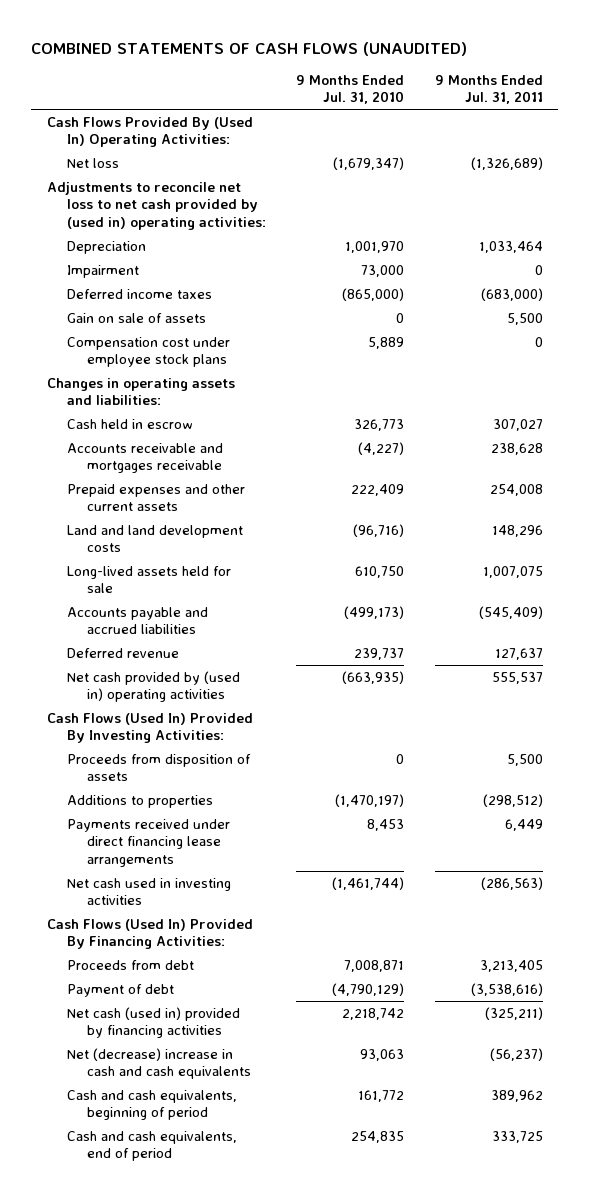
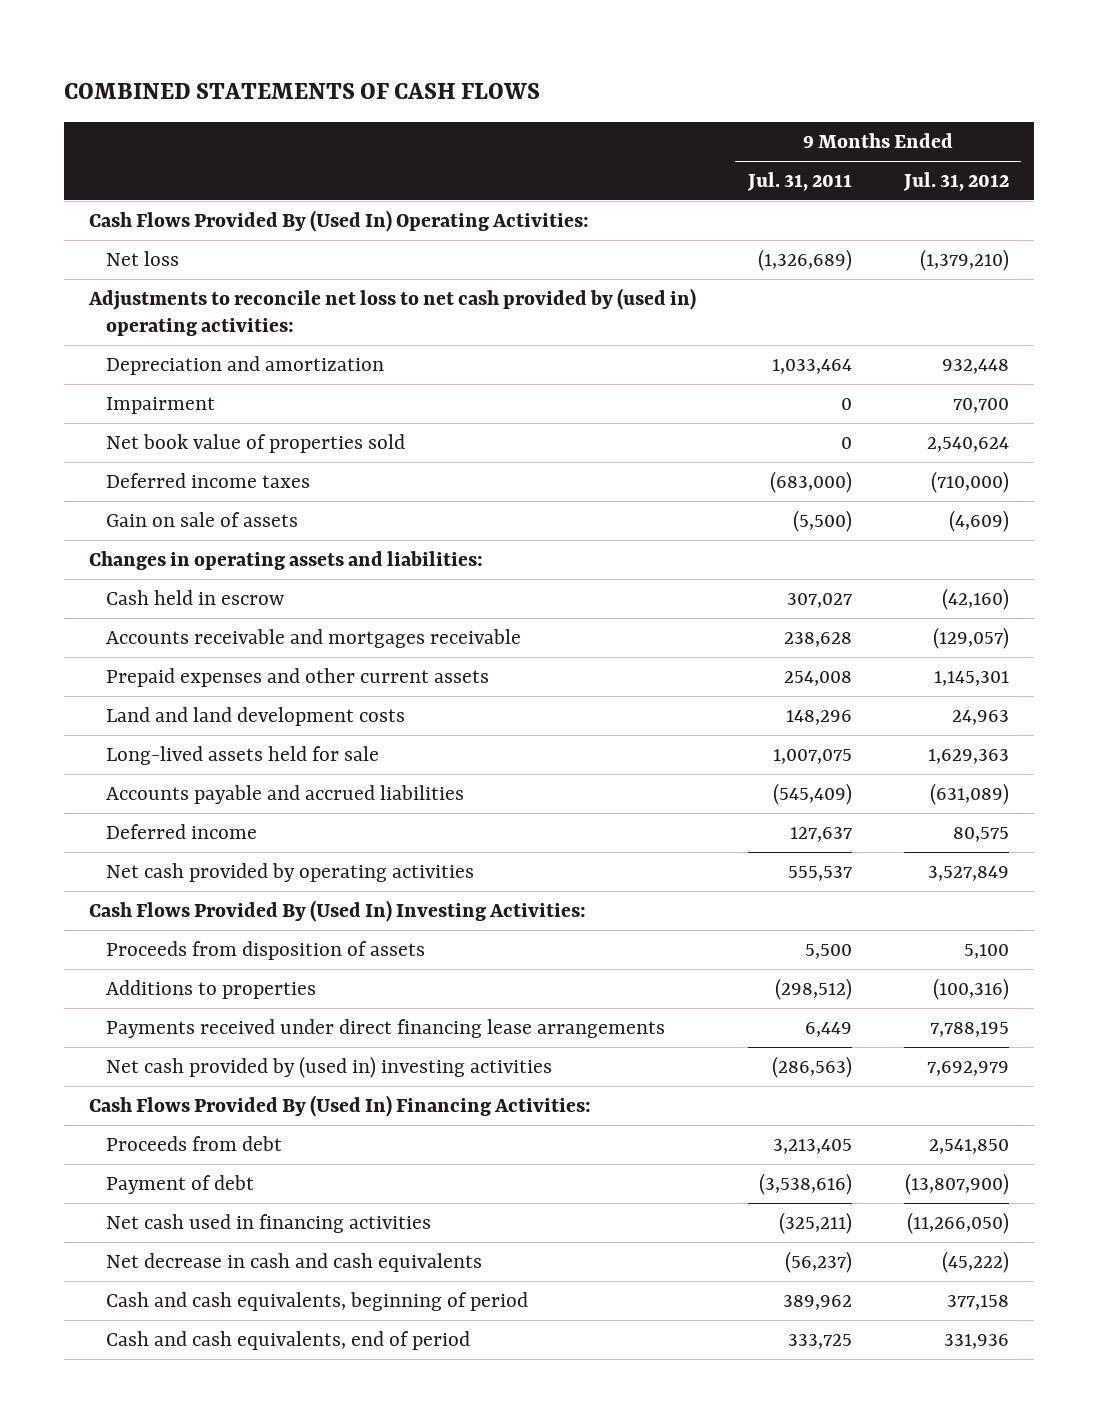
- COMBINED STATEMENTS OF CASH FLOWS (UNAUDITED)
+ COMBINED STATEMENTS OF CASH FLOWS
- | 9 Months Ended Jul. 31, 2010 | 9 Months Ended Jul. 31, 2011
+ | 9 Months Ended Jul. 31, 2011 | 9 Months Ended Jul. 31, 2012
- Depreciation | 1,001,970 | 1,033,464
+ Depreciation and amortization | 1,033,464 | 932,448
+ Net book value of properties sold | 0 | 2,540,624
- Gain on sale of assets | 0 | 5,500
- Compensation cost under employee stock plans | 5,889 | 0
+ Gain on sale of assets | (5,500) | (4,609)
- Deferred revenue | 239,737 | 127,637
- Net cash provided by (used in) operating activities | (663,935) | 555,537
- Cash Flows (Used In) Provided By Investing Activities:
+ Deferred income | 127,637 | 80,575
+ Net cash provided by operating activities | 555,537 | 3,527,849
+ Cash Flows Provided By (Used In) Investing Activities:
- Net cash used in investing activities | (1,461,744) | (286,563)
- Cash Flows (Used In) Provided By Financing Activities:
+ Net cash provided by (used in) investing activities | (286,563) | 7,692,979
+ Cash Flows Provided By (Used In) Financing Activities:
- Net cash (used in) provided by financing activities | 2,218,742 | (325,211)
- Net (decrease) increase in cash and cash equivalents | 93,063 | (56,237)
+ Net cash used in financing activities | (325,211) | (11,266,050)
+ Net decrease in cash and cash equivalents | (56,237) | (45,222)

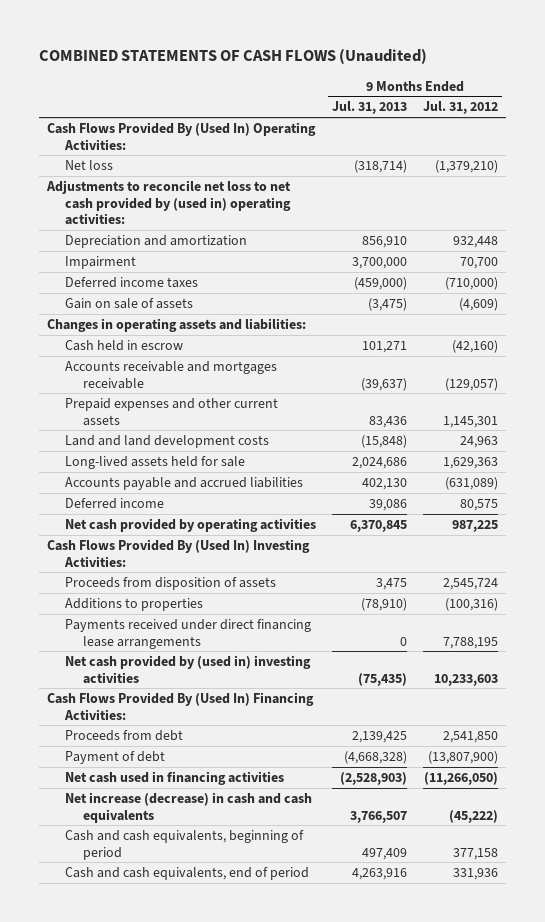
- COMBINED STATEMENTS OF CASH FLOWS
+ COMBINED STATEMENTS OF CASH FLOWS (Unaudited)
- | 9 Months Ended Jul. 31, 2011 | 9 Months Ended Jul. 31, 2012
+ | 9 Months Ended Jul. 31, 2013 | 9 Months Ended Jul. 31, 2012
- Net book value of properties sold | 0 | 2,540,624
- Net cash provided by operating activities | 555,537 | 3,527,849
+ Net cash provided by operating activities | 6,370,845 | 987,225
- Proceeds from disposition of assets | 5,500 | 5,100
+ Proceeds from disposition of assets | 3,475 | 2,545,724
- Net cash provided by (used in) investing activities | (286,563) | 7,692,979
+ Net cash provided by (used in) investing activities | (75,435) | 10,233,603
- Net decrease in cash and cash equivalents | (56,237) | (45,222)
+ Net increase (decrease) in cash and cash equivalents | 3,766,507 | (45,222)

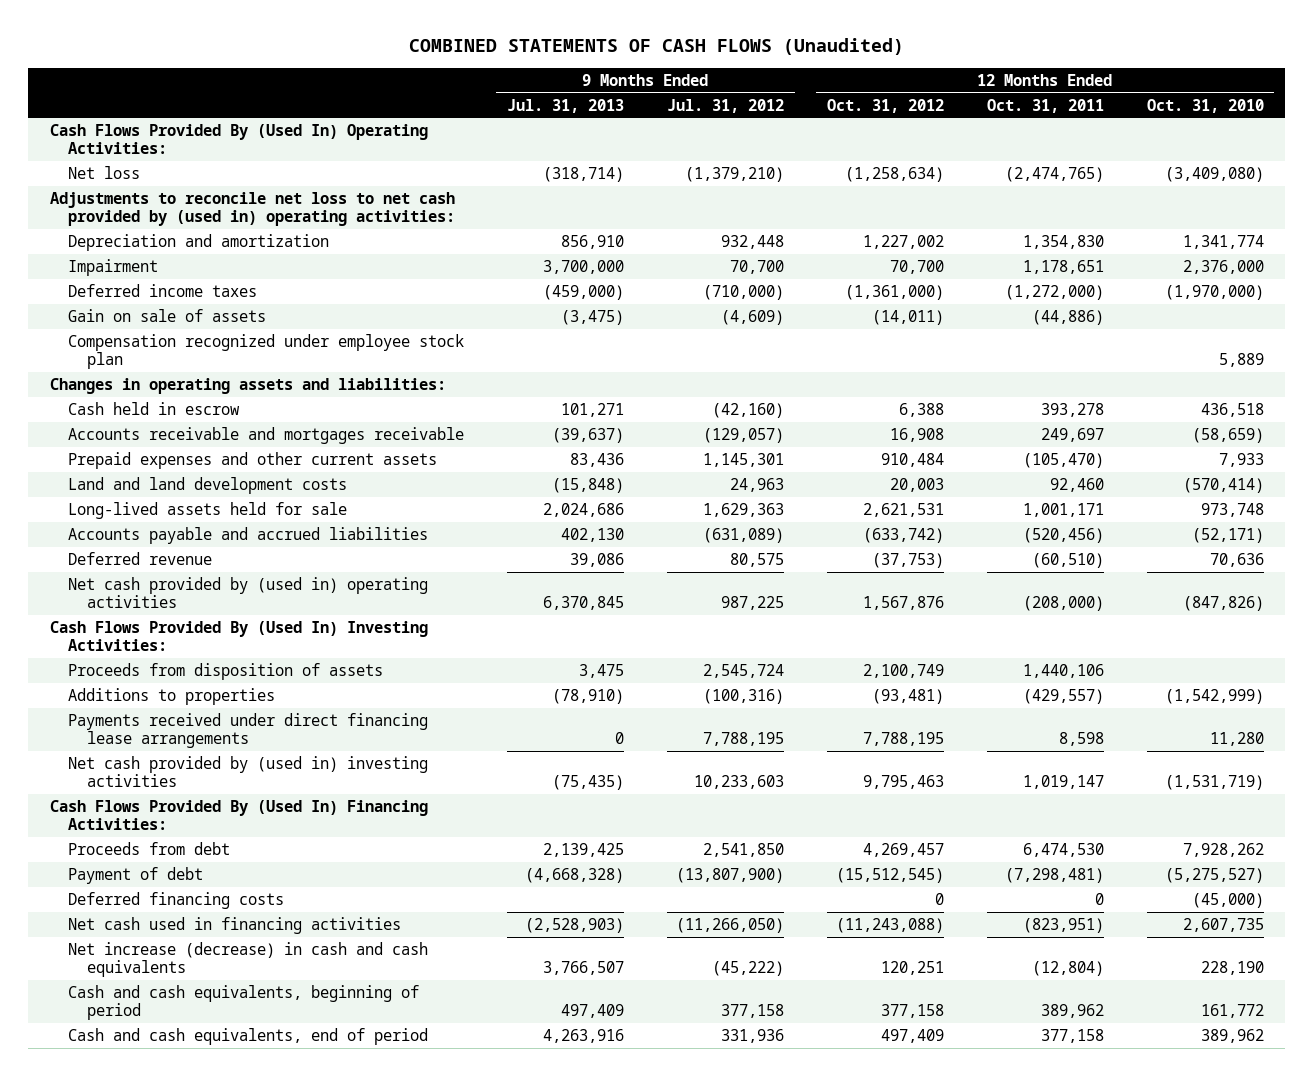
- | 9 Months Ended Jul. 31, 2013 | 9 Months Ended Jul. 31, 2012
+ | 9 Months Ended Jul. 31, 2013 | 9 Months Ended Jul. 31, 2012 | 12 Months Ended Oct. 31, 2012 | 12 Months Ended Oct. 31, 2011 | 12 Months Ended Oct. 31, 2010
+ Compensation recognized under employee stock plan | | | | | 5,889
- Deferred income | 39,086 | 80,575
- Net cash provided by operating activities | 6,370,845 | 987,225
+ Deferred revenue | 39,086 | 80,575 | (37,753) | (60,510) | 70,636
+ Net cash provided by (used in) operating activities | 6,370,845 | 987,225 | 1,567,876 | (208,000) | (847,826)
+ Deferred financing costs | | | 0 | 0 | (45,000)

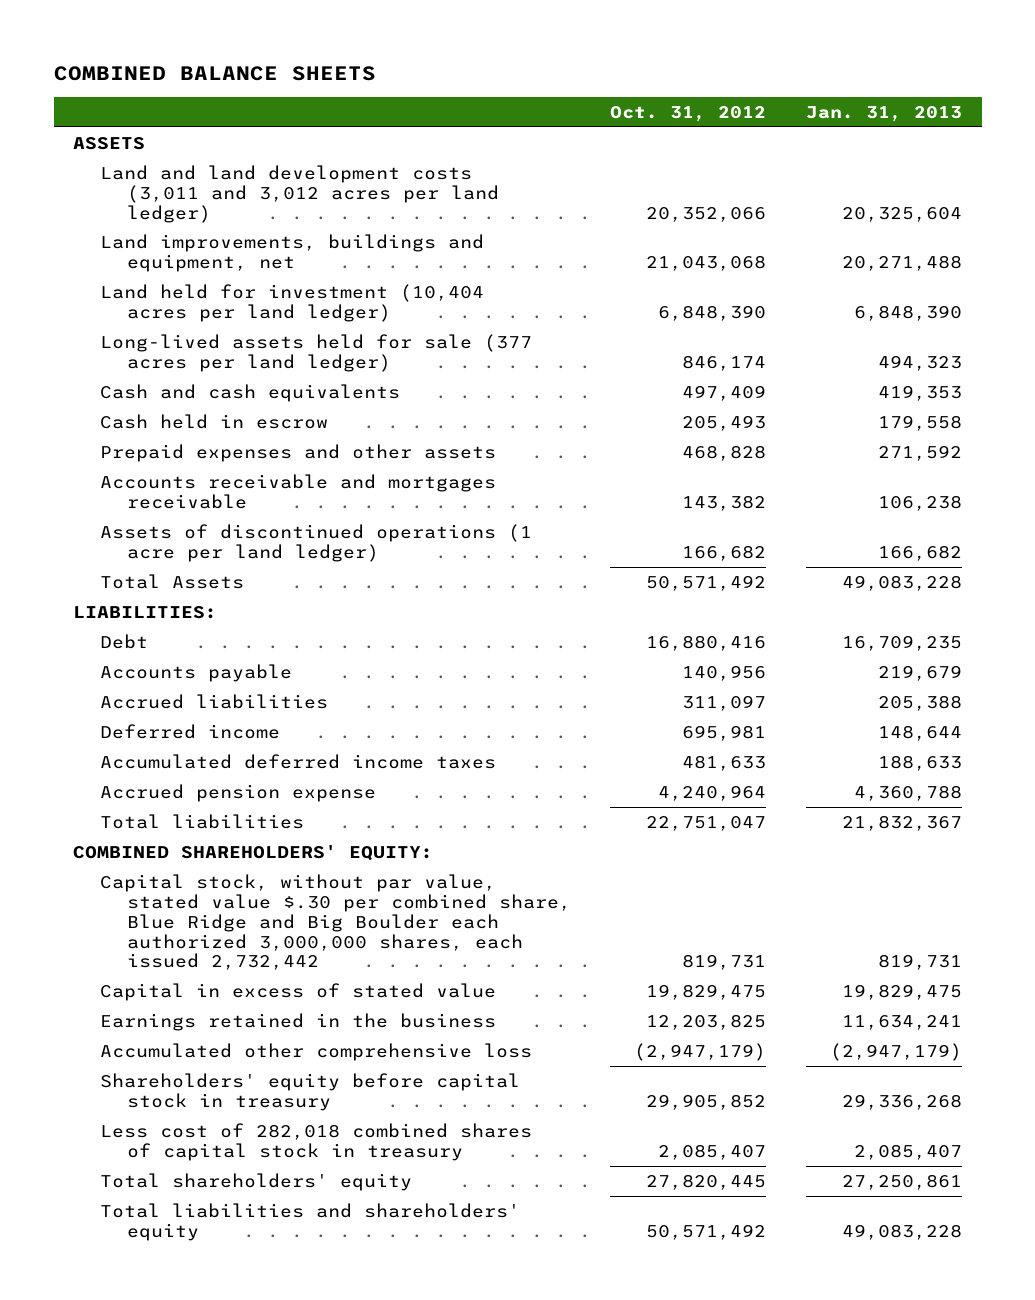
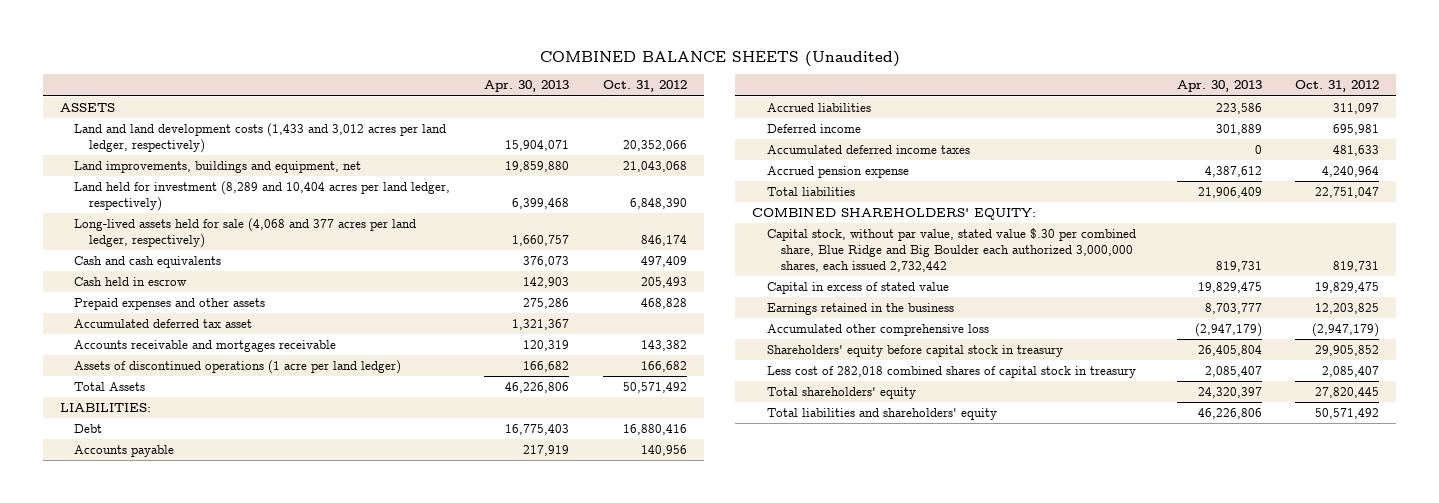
- COMBINED BALANCE SHEETS
+ COMBINED BALANCE SHEETS (Unaudited)
- | Oct. 31, 2012 | Jan. 31, 2013
+ | Apr. 30, 2013 | Oct. 31, 2012
- Land and land development costs (3,011 and 3,012 acres per land ledger) | 20,352,066 | 20,325,604
+ Land and land development costs (1,433 and 3,012 acres per land ledger, respectively) | 15,904,071 | 20,352,066
- Land held for investment (10,404 acres per land ledger) | 6,848,390 | 6,848,390
- Long-lived assets held for sale (377 acres per land ledger) | 846,174 | 494,323
+ Land held for investment (8,289 and 10,404 acres per land ledger, respectively) | 6,399,468 | 6,848,390
+ Long-lived assets held for sale (4,068 and 377 acres per land ledger, respectively) | 1,660,757 | 846,174
+ Accumulated deferred tax asset | 1,321,367 |

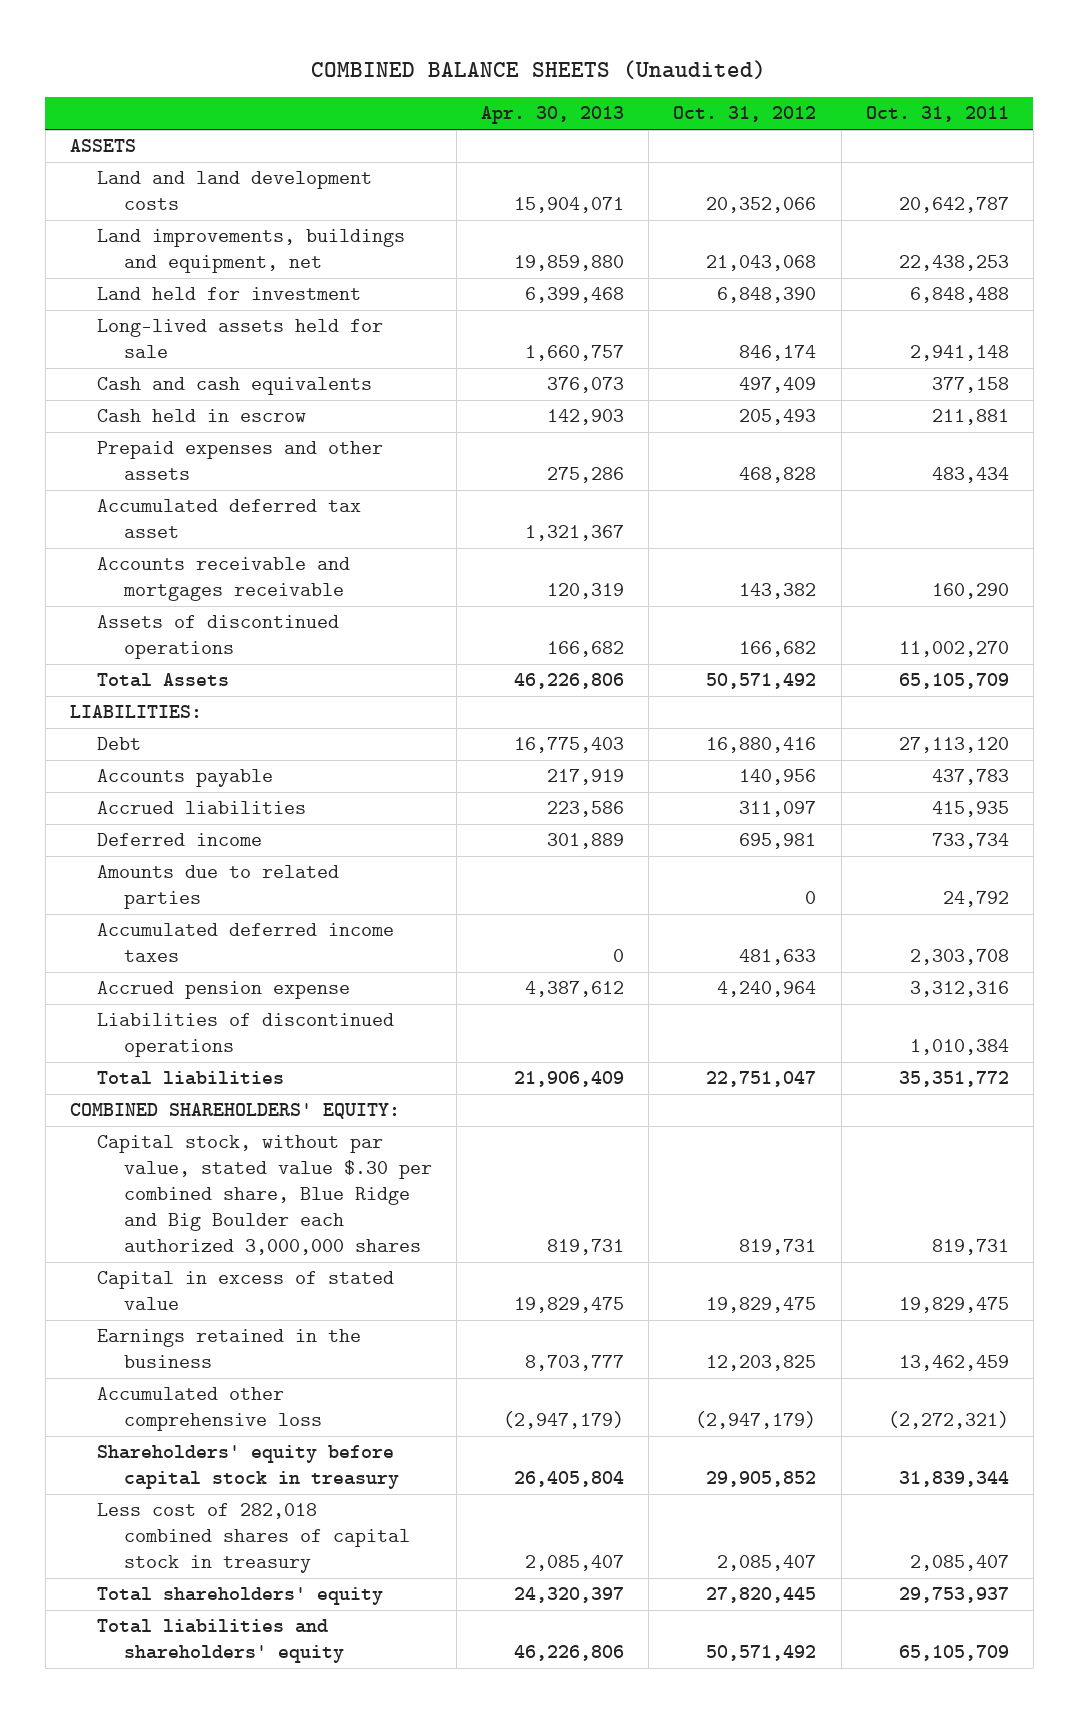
- | Apr. 30, 2013 | Oct. 31, 2012
+ | Apr. 30, 2013 | Oct. 31, 2012 | Oct. 31, 2011
- Land and land development costs (1,433 and 3,012 acres per land ledger, respectively) | 15,904,071 | 20,352,066
+ Land and land development costs | 15,904,071 | 20,352,066 | 20,642,787
- Land held for investment (8,289 and 10,404 acres per land ledger, respectively) | 6,399,468 | 6,848,390
- Long-lived assets held for sale (4,068 and 377 acres per land ledger, respectively) | 1,660,757 | 846,174
+ Land held for investment | 6,399,468 | 6,848,390 | 6,848,488
+ Long-lived assets held for sale | 1,660,757 | 846,174 | 2,941,148
- Assets of discontinued operations (1 acre per land ledger) | 166,682 | 166,682
+ Assets of discontinued operations | 166,682 | 166,682 | 11,002,270
+ Amounts due to related parties | | 0 | 24,792
+ Liabilities of discontinued operations | | | 1,010,384
- Capital stock, without par value, stated value $.30 per combined share, Blue Ridge and Big Boulder each authorized 3,000,000 shares, each issued 2,732,442 | 819,731 | 819,731
+ Capital stock, without par value, stated value $.30 per combined share, Blue Ridge and Big Boulder each authorized 3,000,000 shares | 819,731 | 819,731 | 819,731

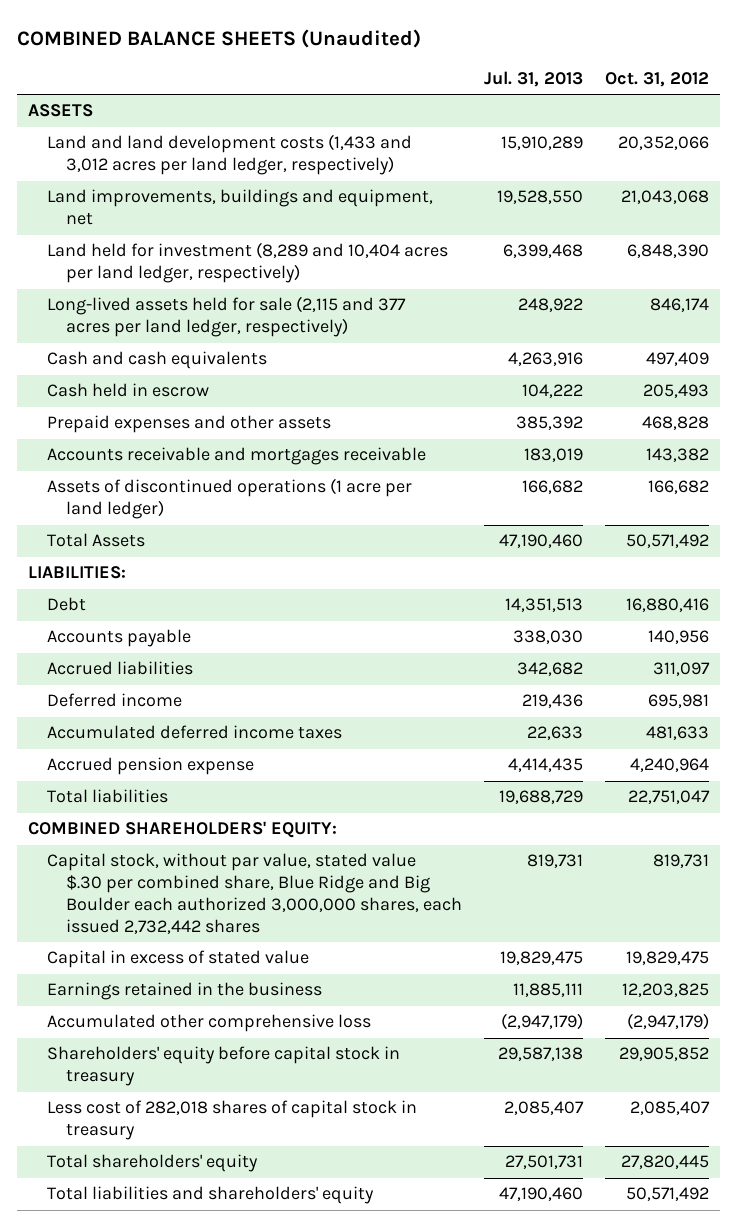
- | Apr. 30, 2013 | Oct. 31, 2012 | Oct. 31, 2011
+ | Jul. 31, 2013 | Oct. 31, 2012
- Land and land development costs | 15,904,071 | 20,352,066 | 20,642,787
+ Land and land development costs (1,433 and 3,012 acres per land ledger, respectively) | 15,910,289 | 20,352,066
- Land held for investment | 6,399,468 | 6,848,390 | 6,848,488
- Long-lived assets held for sale | 1,660,757 | 846,174 | 2,941,148
+ Land held for investment (8,289 and 10,404 acres per land ledger, respectively) | 6,399,468 | 6,848,390
+ Long-lived assets held for sale (2,115 and 377 acres per land ledger, respectively) | 248,922 | 846,174
- Accumulated deferred tax asset | 1,321,367 | |
- Assets of discontinued operations | 166,682 | 166,682 | 11,002,270
+ Assets of discontinued operations (1 acre per land ledger) | 166,682 | 166,682
- Amounts due to related parties | | 0 | 24,792
- Liabilities of discontinued operations | | | 1,010,384
- Capital stock, without par value, stated value $.30 per combined share, Blue Ridge and Big Boulder each authorized 3,000,000 shares | 819,731 | 819,731 | 819,731
+ Capital stock, without par value, stated value $.30 per combined share, Blue Ridge and Big Boulder each authorized 3,000,000 shares, each issued 2,732,442 shares | 819,731 | 819,731
- Less cost of 282,018 combined shares of capital stock in treasury | 2,085,407 | 2,085,407 | 2,085,407
+ Less cost of 282,018 shares of capital stock in treasury | 2,085,407 | 2,085,407

